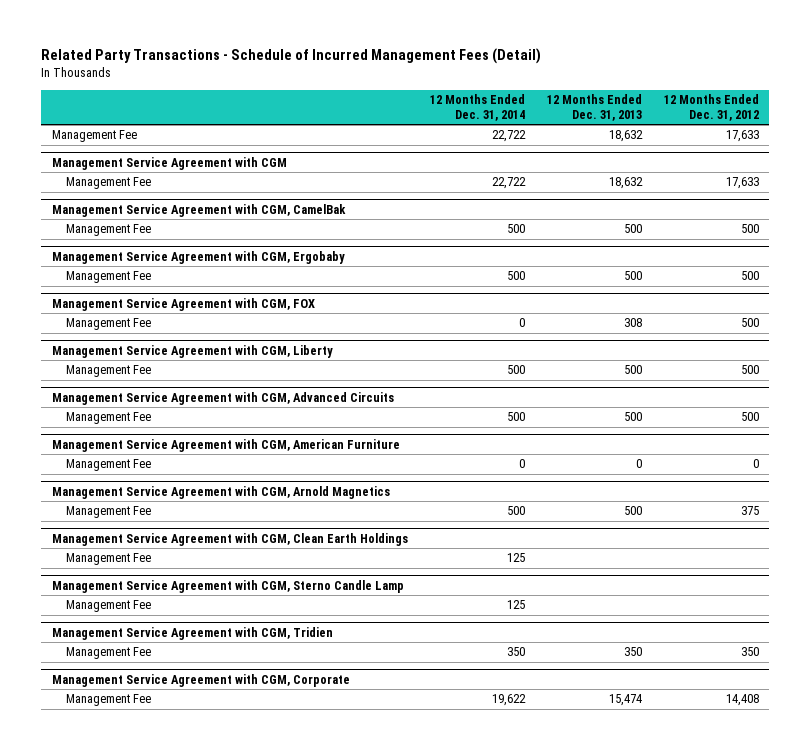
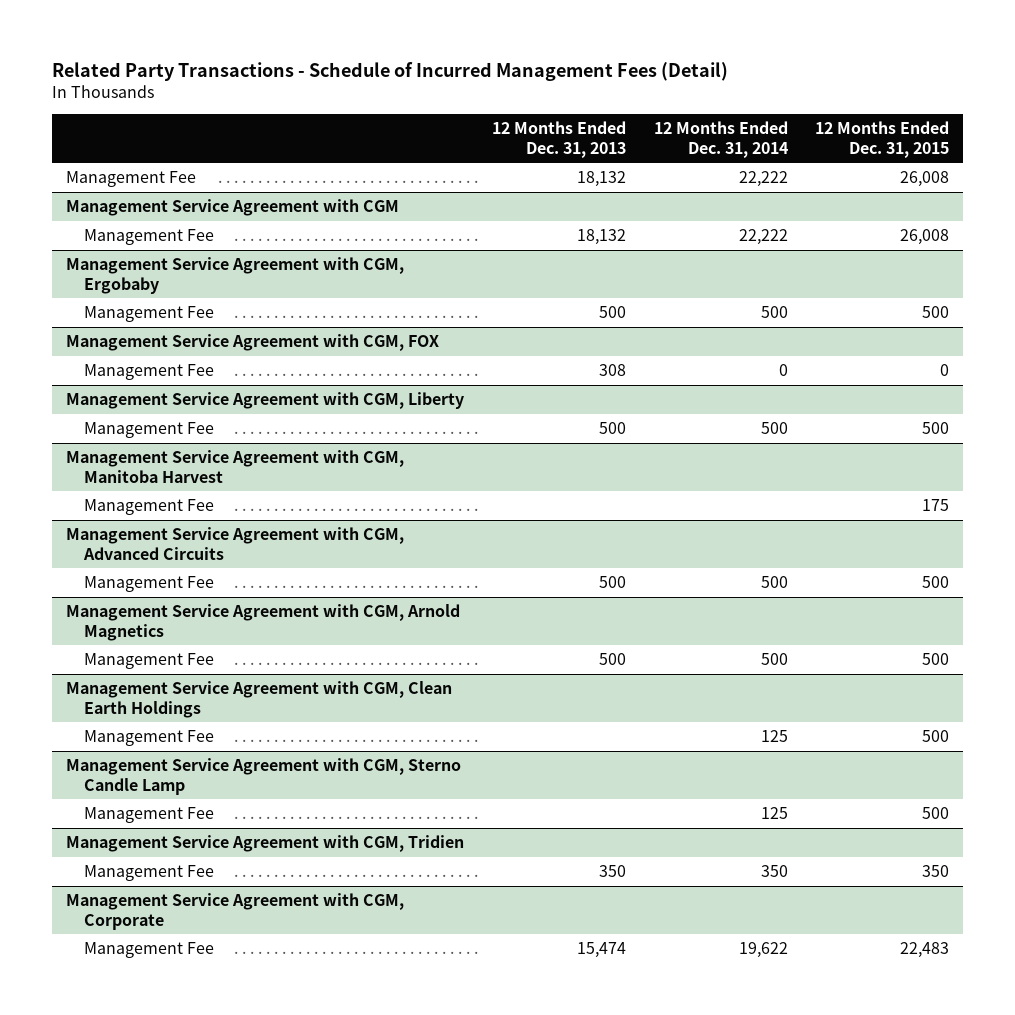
- | 12 Months Ended Dec. 31, 2014 | 12 Months Ended Dec. 31, 2013 | 12 Months Ended Dec. 31, 2012
+ | 12 Months Ended Dec. 31, 2013 | 12 Months Ended Dec. 31, 2014 | 12 Months Ended Dec. 31, 2015
- Management Fee | 22,722 | 18,632 | 17,633
+ Management Fee | 18,132 | 22,222 | 26,008
@ Management Service Agreement with CGM
- Management Fee | 22,722 | 18,632 | 17,633
- Management Service Agreement with CGM, CamelBak
- Management Fee | 500 | 500 | 500
@ Management Service Agreement with CGM
+ Management Fee | 18,132 | 22,222 | 26,008
+ Management Service Agreement with CGM, Manitoba Harvest
+ Management Fee | | | 175
- Management Service Agreement with CGM, American Furniture
- Management Fee | 0 | 0 | 0

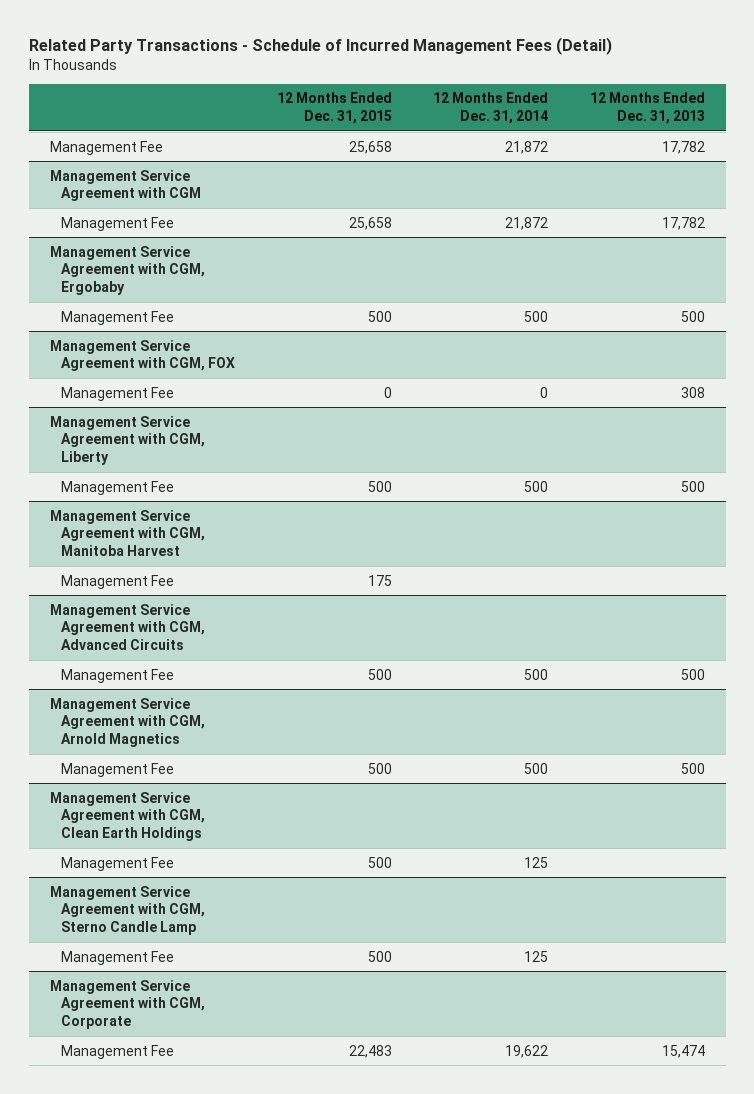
- | 12 Months Ended Dec. 31, 2013 | 12 Months Ended Dec. 31, 2014 | 12 Months Ended Dec. 31, 2015
+ | 12 Months Ended Dec. 31, 2015 | 12 Months Ended Dec. 31, 2014 | 12 Months Ended Dec. 31, 2013
- Management Fee | 18,132 | 22,222 | 26,008
+ Management Fee | 25,658 | 21,872 | 17,782
@ Management Service Agreement with CGM
- Management Fee | 18,132 | 22,222 | 26,008
+ Management Fee | 25,658 | 21,872 | 17,782
- Management Service Agreement with CGM, Tridien
- Management Fee | 350 | 350 | 350

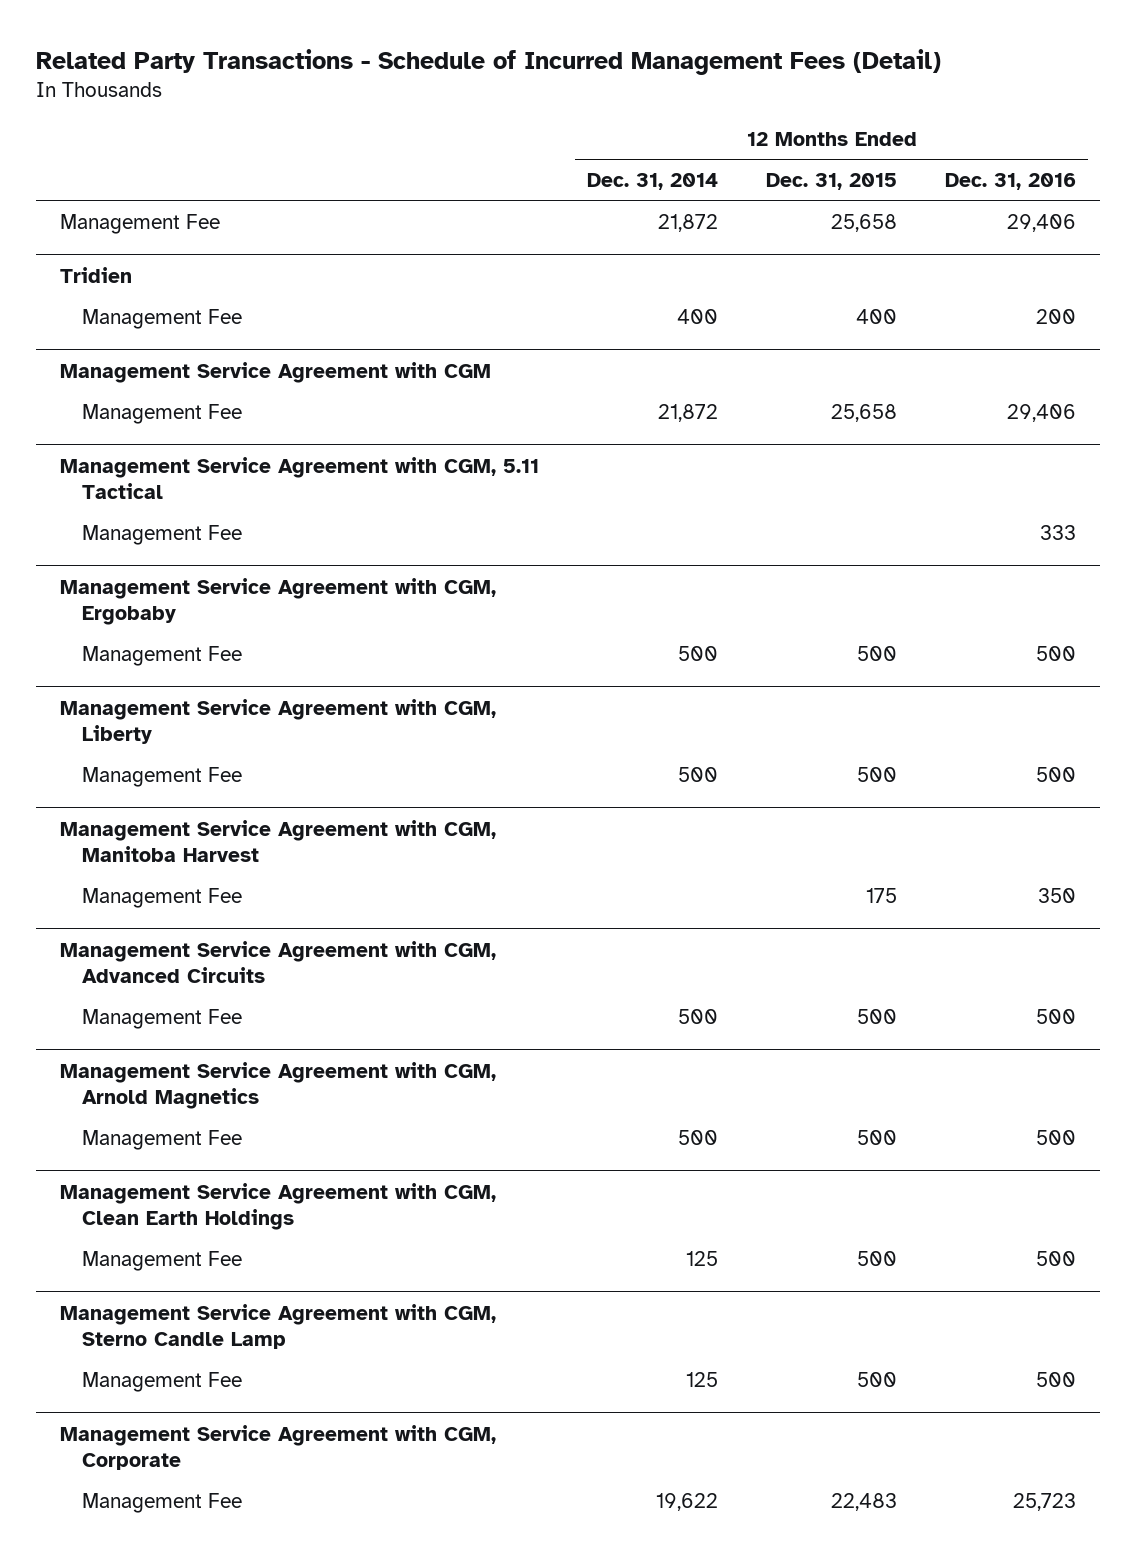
- | 12 Months Ended Dec. 31, 2015 | 12 Months Ended Dec. 31, 2014 | 12 Months Ended Dec. 31, 2013
+ | 12 Months Ended Dec. 31, 2014 | 12 Months Ended Dec. 31, 2015 | 12 Months Ended Dec. 31, 2016
+ Tridien
+ Management Fee | 400 | 400 | 200
+ Management Service Agreement with CGM, 5.11 Tactical
+ Management Fee | | | 333
- Management Service Agreement with CGM, FOX
- Management Fee | 0 | 0 | 308

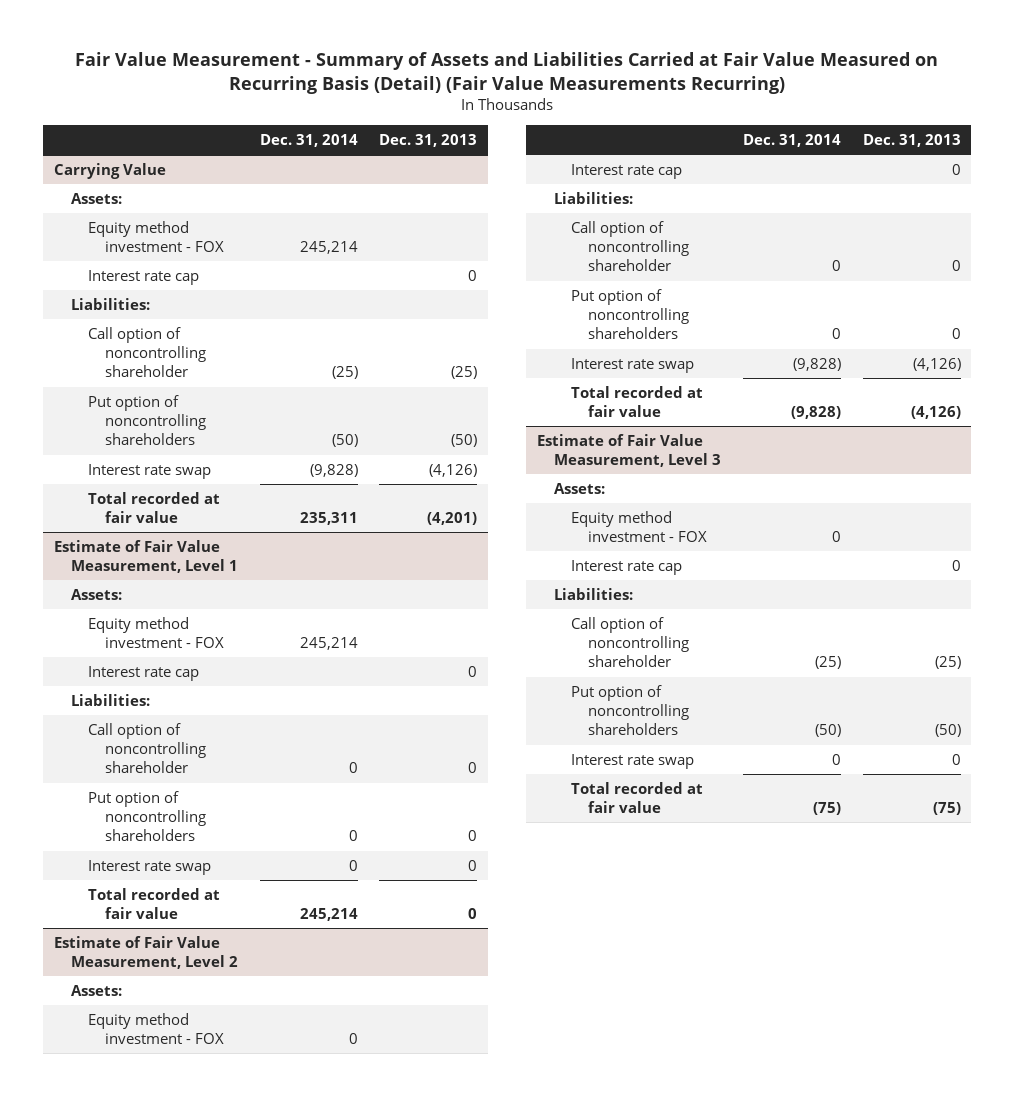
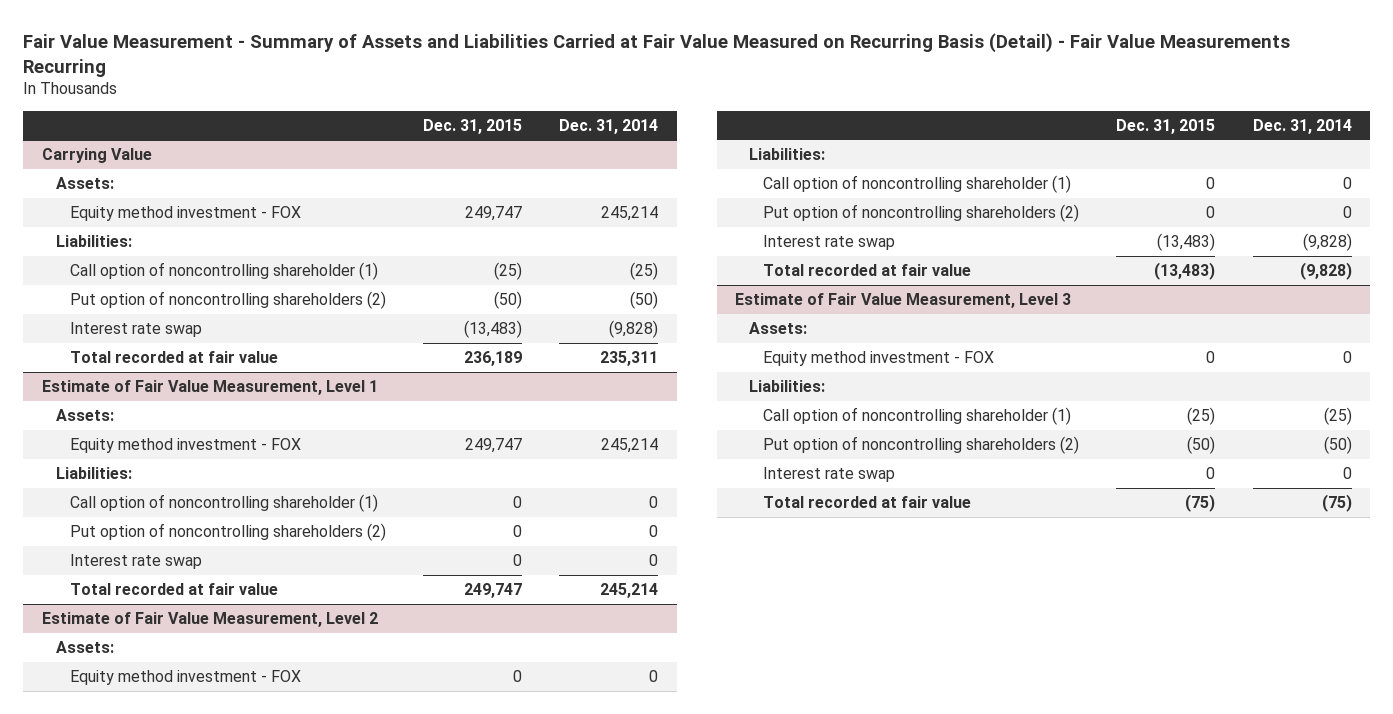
- Fair Value Measurement - Summary of Assets and Liabilities Carried at Fair Value Measured on Recurring Basis (Detail) (Fair Value Measurements Recurring)
+ Fair Value Measurement - Summary of Assets and Liabilities Carried at Fair Value Measured on Recurring Basis (Detail) - Fair Value Measurements Recurring
- | Dec. 31, 2014 | Dec. 31, 2013
+ | Dec. 31, 2015 | Dec. 31, 2014
@ Carrying Value
- Interest rate cap | | 0
- Call option of noncontrolling shareholder | (25) | (25)
- Put option of noncontrolling shareholders | (50) | (50)
+ Call option of noncontrolling shareholder (1) | (25) | (25)
+ Put option of noncontrolling shareholders (2) | (50) | (50)
@ Estimate of Fair Value Measurement, Level 1
- Interest rate cap | | 0
- Call option of noncontrolling shareholder | 0 | 0
- Put option of noncontrolling shareholders | 0 | 0
+ Call option of noncontrolling shareholder (1) | 0 | 0
+ Put option of noncontrolling shareholders (2) | 0 | 0
@ Estimate of Fair Value Measurement, Level 2
- Interest rate cap | | 0
- Call option of noncontrolling shareholder | 0 | 0
- Put option of noncontrolling shareholders | 0 | 0
+ Call option of noncontrolling shareholder (1) | 0 | 0
+ Put option of noncontrolling shareholders (2) | 0 | 0
@ Estimate of Fair Value Measurement, Level 3
- Interest rate cap | | 0
- Call option of noncontrolling shareholder | (25) | (25)
- Put option of noncontrolling shareholders | (50) | (50)
+ Call option of noncontrolling shareholder (1) | (25) | (25)
+ Put option of noncontrolling shareholders (2) | (50) | (50)

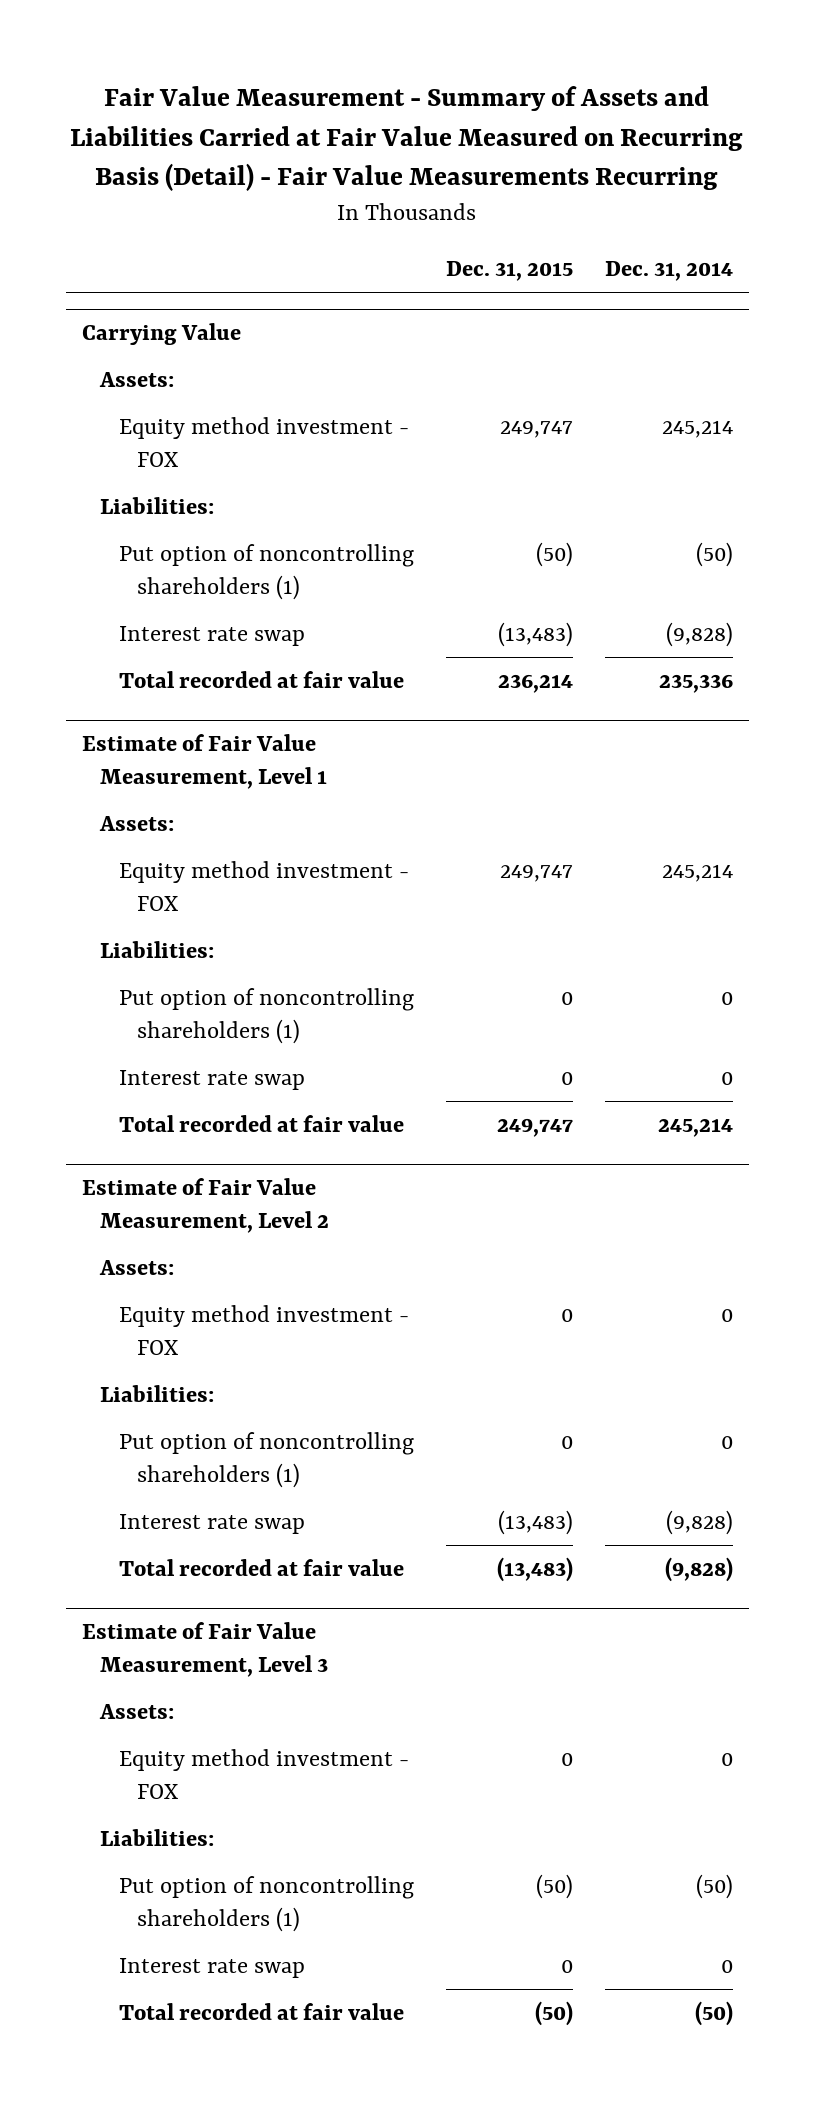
@ Carrying Value
- Call option of noncontrolling shareholder (1) | (25) | (25)
- Put option of noncontrolling shareholders (2) | (50) | (50)
+ Put option of noncontrolling shareholders (1) | (50) | (50)
- Total recorded at fair value | 236,189 | 235,311
+ Total recorded at fair value | 236,214 | 235,336
@ Estimate of Fair Value Measurement, Level 1
- Call option of noncontrolling shareholder (1) | 0 | 0
- Put option of noncontrolling shareholders (2) | 0 | 0
+ Put option of noncontrolling shareholders (1) | 0 | 0
@ Estimate of Fair Value Measurement, Level 2
- Call option of noncontrolling shareholder (1) | 0 | 0
- Put option of noncontrolling shareholders (2) | 0 | 0
+ Put option of noncontrolling shareholders (1) | 0 | 0
@ Estimate of Fair Value Measurement, Level 3
- Call option of noncontrolling shareholder (1) | (25) | (25)
- Put option of noncontrolling shareholders (2) | (50) | (50)
+ Put option of noncontrolling shareholders (1) | (50) | (50)
- Total recorded at fair value | (75) | (75)
+ Total recorded at fair value | (50) | (50)

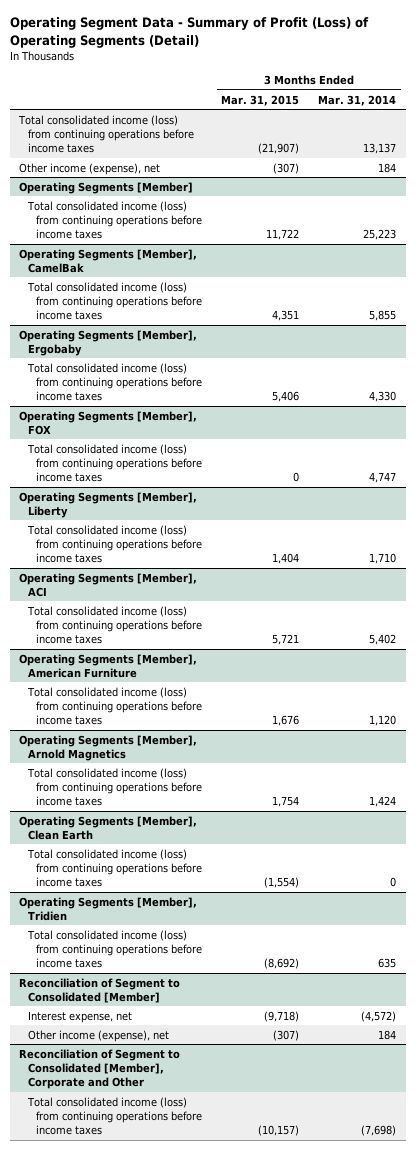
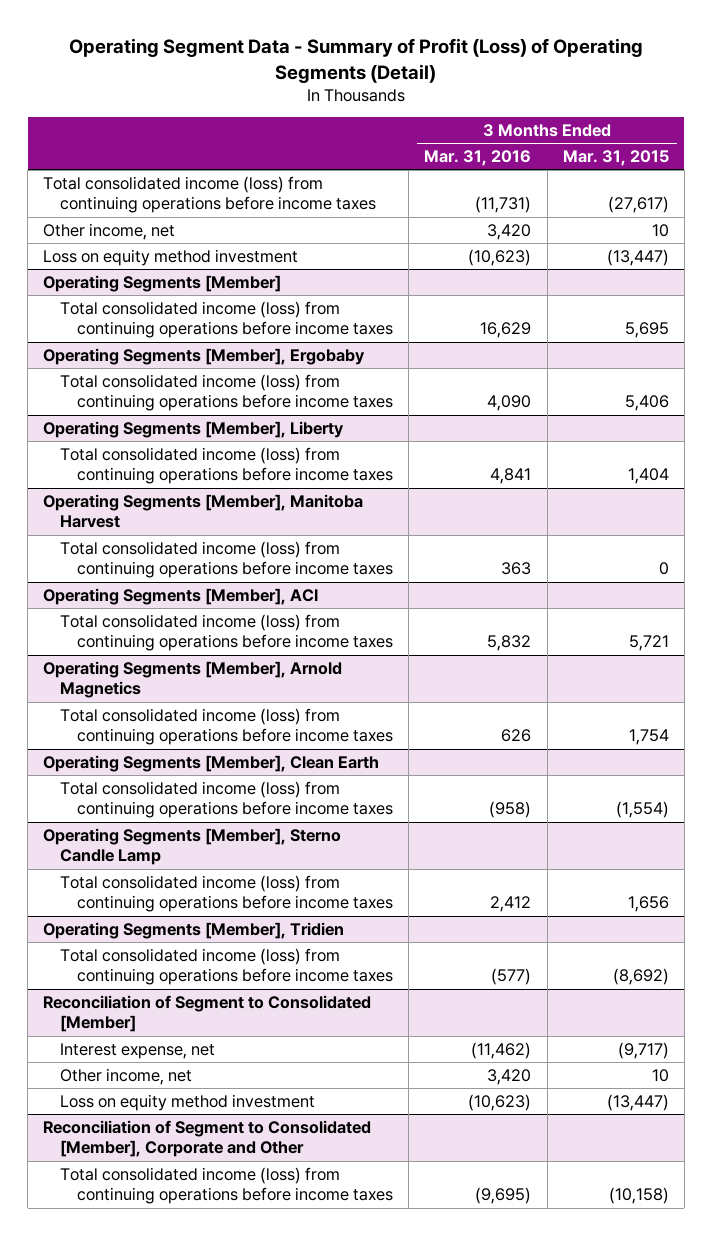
- | 3 Months Ended Mar. 31, 2015 | 3 Months Ended Mar. 31, 2014
+ | 3 Months Ended Mar. 31, 2016 | 3 Months Ended Mar. 31, 2015
- Total consolidated income (loss) from continuing operations before income taxes | (21,907) | 13,137
- Other income (expense), net | (307) | 184
+ Total consolidated income (loss) from continuing operations before income taxes | (11,731) | (27,617)
+ Other income, net | 3,420 | 10
+ Loss on equity method investment | (10,623) | (13,447)
@ Operating Segments [Member]
- Total consolidated income (loss) from continuing operations before income taxes | 11,722 | 25,223
- Operating Segments [Member], CamelBak
- Total consolidated income (loss) from continuing operations before income taxes | 4,351 | 5,855
@ Operating Segments [Member]
+ Total consolidated income (loss) from continuing operations before income taxes | 16,629 | 5,695
- Operating Segments [Member], FOX
- Total consolidated income (loss) from continuing operations before income taxes | 0 | 4,747
+ Operating Segments [Member], Manitoba Harvest
+ Total consolidated income (loss) from continuing operations before income taxes | 363 | 0
- Operating Segments [Member], American Furniture
- Total consolidated income (loss) from continuing operations before income taxes | 1,676 | 1,120
+ Operating Segments [Member], Sterno Candle Lamp
+ Total consolidated income (loss) from continuing operations before income taxes | 2,412 | 1,656
@ Reconciliation of Segment to Consolidated [Member]
- Interest expense, net | (9,718) | (4,572)
- Other income (expense), net | (307) | 184
+ Interest expense, net | (11,462) | (9,717)
+ Other income, net | 3,420 | 10
+ Loss on equity method investment | (10,623) | (13,447)
@ Reconciliation of Segment to Consolidated [Member], Corporate and Other
- Total consolidated income (loss) from continuing operations before income taxes | (10,157) | (7,698)
+ Total consolidated income (loss) from continuing operations before income taxes | (9,695) | (10,158)

